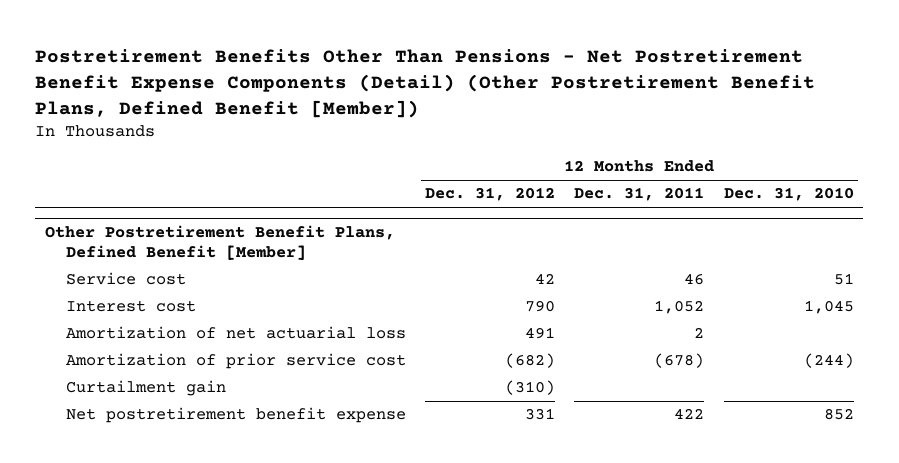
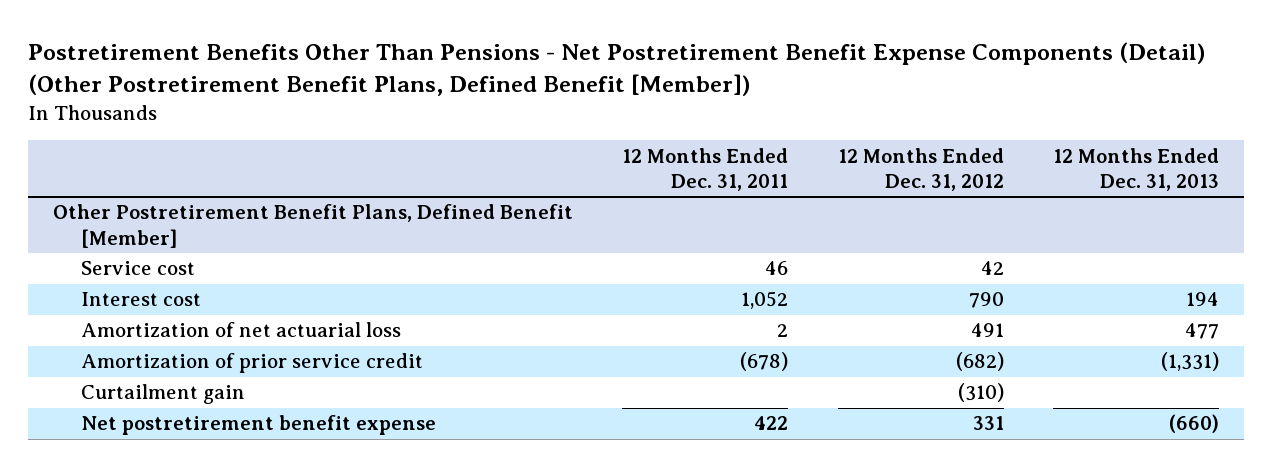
- | 12 Months Ended Dec. 31, 2012 | 12 Months Ended Dec. 31, 2011 | 12 Months Ended Dec. 31, 2010
+ | 12 Months Ended Dec. 31, 2011 | 12 Months Ended Dec. 31, 2012 | 12 Months Ended Dec. 31, 2013
@ Other Postretirement Benefit Plans, Defined Benefit [Member]
- Amortization of prior service cost | (682) | (678) | (244)
+ Amortization of prior service credit | (678) | (682) | (1,331)

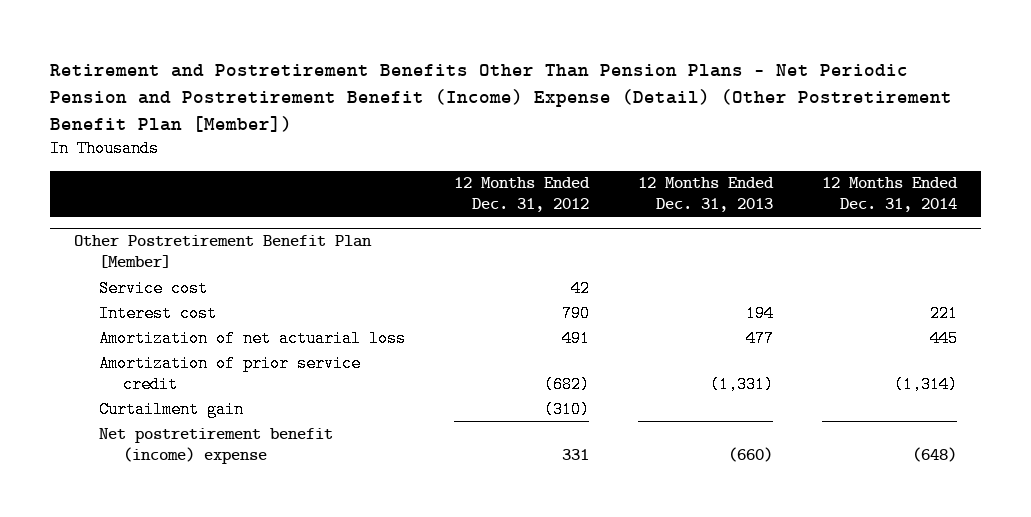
- Postretirement Benefits Other Than Pensions - Net Postretirement Benefit Expense Components (Detail) (Other Postretirement Benefit Plans, Defined Benefit [Member])
+ Retirement and Postretirement Benefits Other Than Pension Plans - Net Periodic Pension and Postretirement Benefit (Income) Expense (Detail) (Other Postretirement Benefit Plan [Member])
- | 12 Months Ended Dec. 31, 2011 | 12 Months Ended Dec. 31, 2012 | 12 Months Ended Dec. 31, 2013
+ | 12 Months Ended Dec. 31, 2012 | 12 Months Ended Dec. 31, 2013 | 12 Months Ended Dec. 31, 2014
- Other Postretirement Benefit Plans, Defined Benefit [Member]
+ Other Postretirement Benefit Plan [Member]
- Net postretirement benefit expense | 422 | 331 | (660)
+ Net postretirement benefit (income) expense | 331 | (660) | (648)

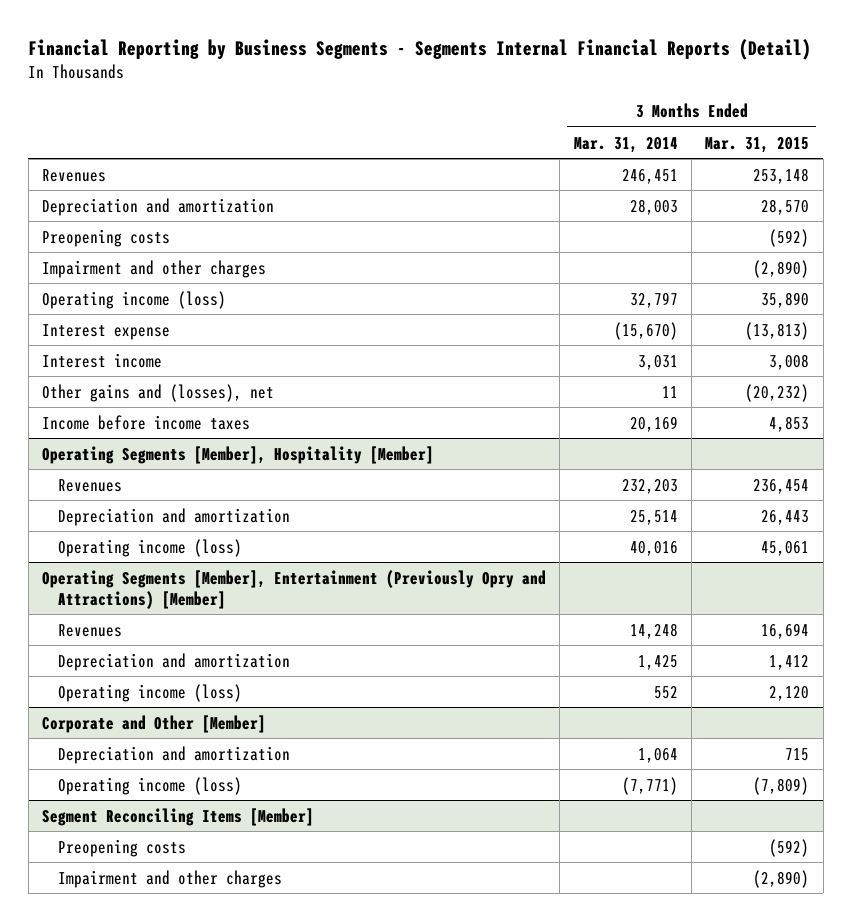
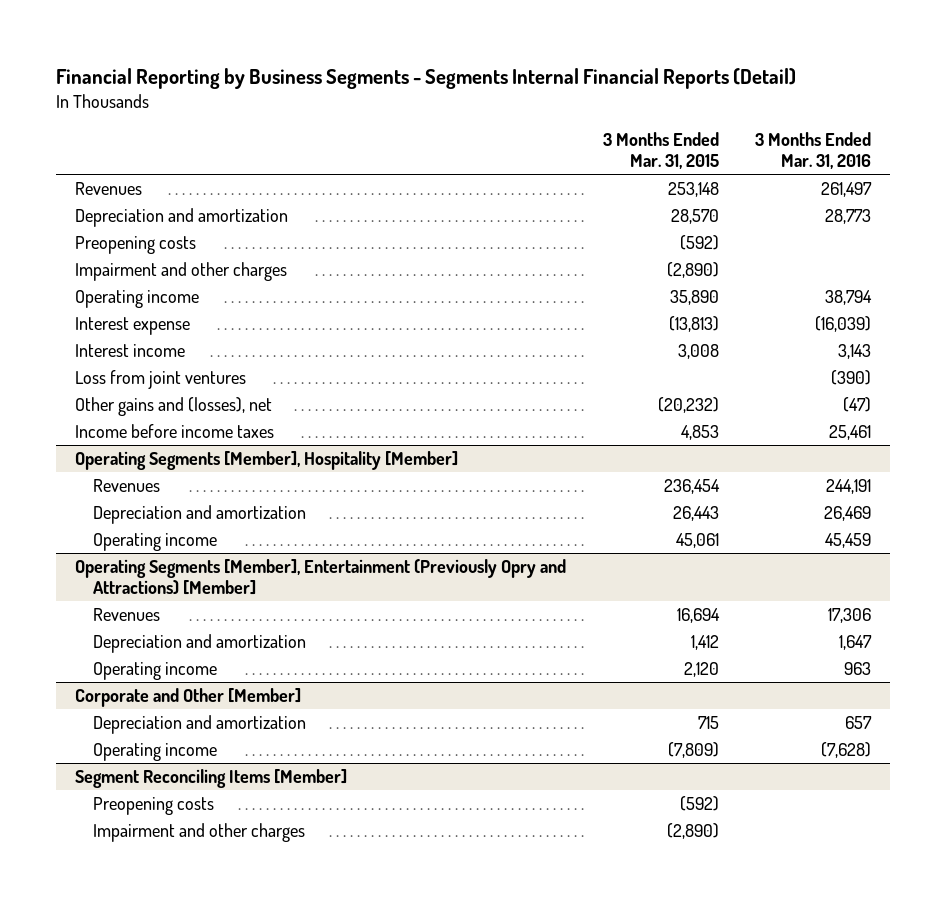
- | 3 Months Ended Mar. 31, 2014 | 3 Months Ended Mar. 31, 2015
+ | 3 Months Ended Mar. 31, 2015 | 3 Months Ended Mar. 31, 2016
- Operating income (loss) | 32,797 | 35,890
+ Operating income | 35,890 | 38,794
+ Loss from joint ventures | | (390)
@ Operating Segments [Member], Hospitality [Member]
- Operating income (loss) | 40,016 | 45,061
+ Operating income | 45,061 | 45,459
@ Operating Segments [Member], Entertainment (Previously Opry and Attractions) [Member]
- Operating income (loss) | 552 | 2,120
+ Operating income | 2,120 | 963
@ Corporate and Other [Member]
- Operating income (loss) | (7,771) | (7,809)
+ Operating income | (7,809) | (7,628)

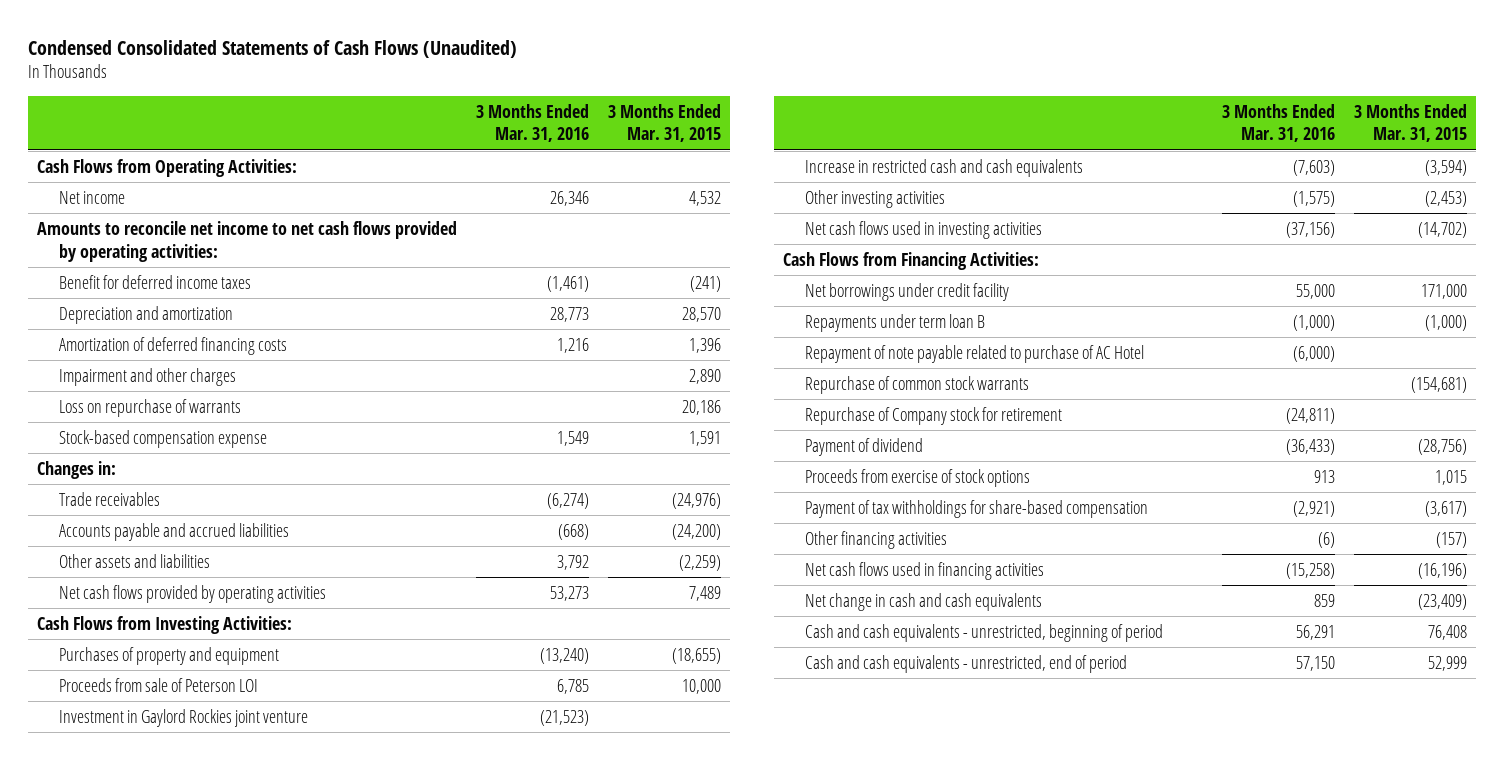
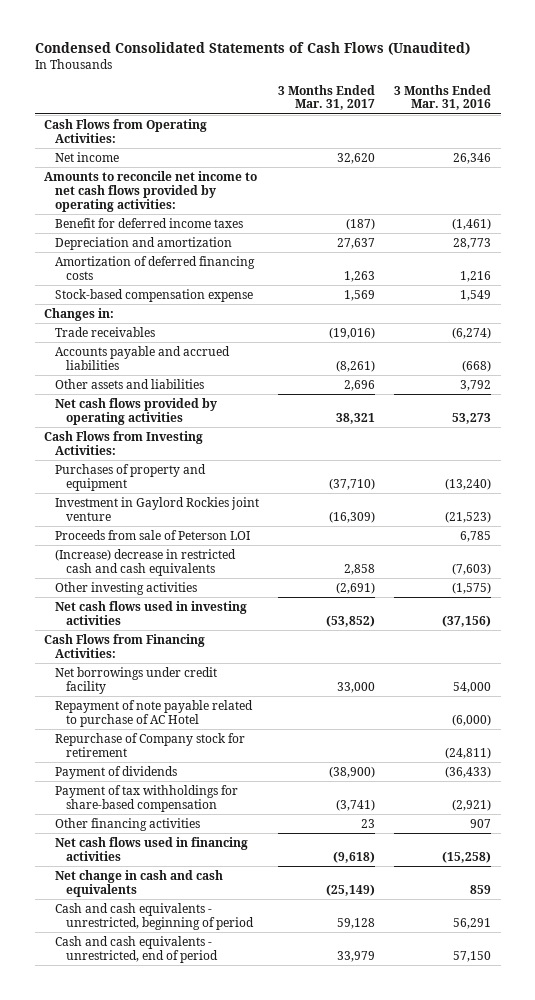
- | 3 Months Ended Mar. 31, 2016 | 3 Months Ended Mar. 31, 2015
+ | 3 Months Ended Mar. 31, 2017 | 3 Months Ended Mar. 31, 2016
- Impairment and other charges | | 2,890
- Loss on repurchase of warrants | | 20,186
- Increase in restricted cash and cash equivalents | (7,603) | (3,594)
moved down: Proceeds from sale of Peterson LOI | | 6,785
+ (Increase) decrease in restricted cash and cash equivalents | 2,858 | (7,603)
- Net borrowings under credit facility | 55,000 | 171,000
- Repayments under term loan B | (1,000) | (1,000)
+ Net borrowings under credit facility | 33,000 | 54,000
- Repurchase of common stock warrants | | (154,681)
- Payment of dividend | (36,433) | (28,756)
- Proceeds from exercise of stock options | 913 | 1,015
+ Payment of dividends | (38,900) | (36,433)
- Other financing activities | (6) | (157)
+ Other financing activities | 23 | 907

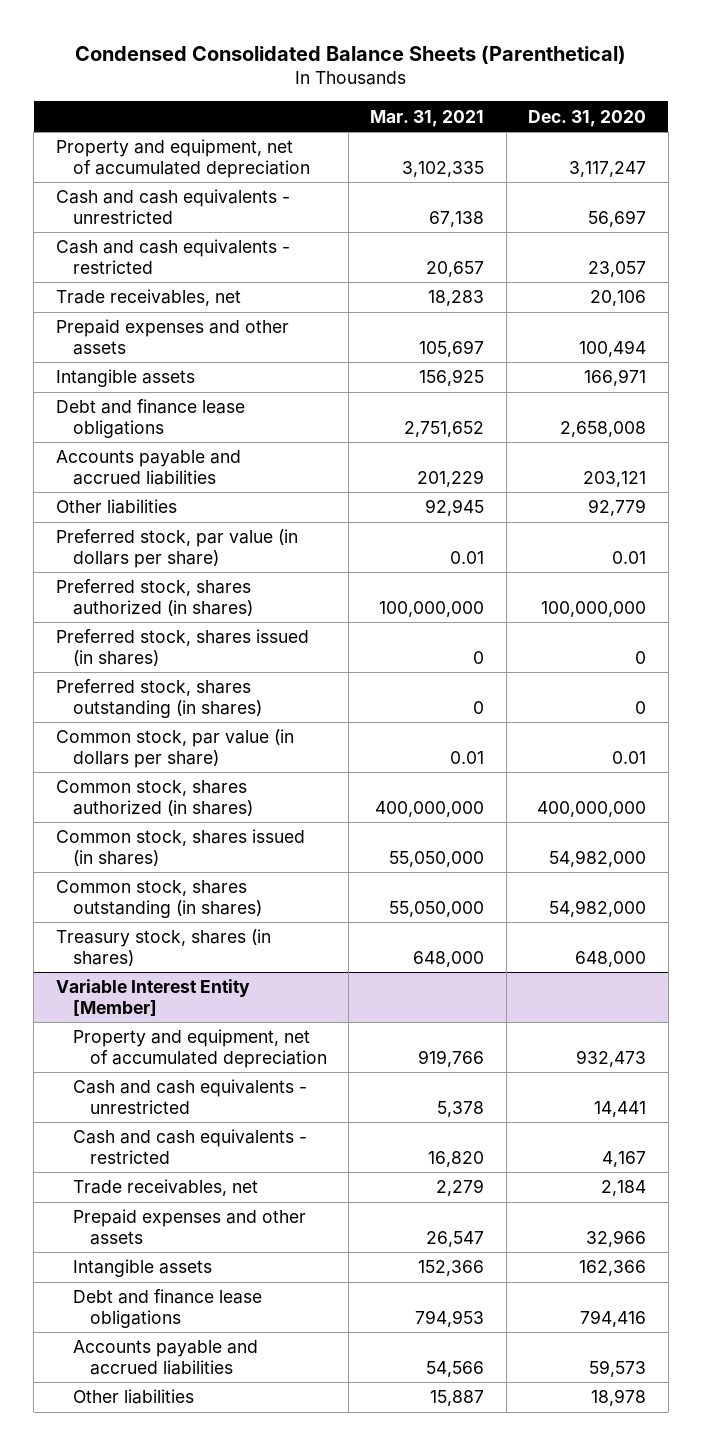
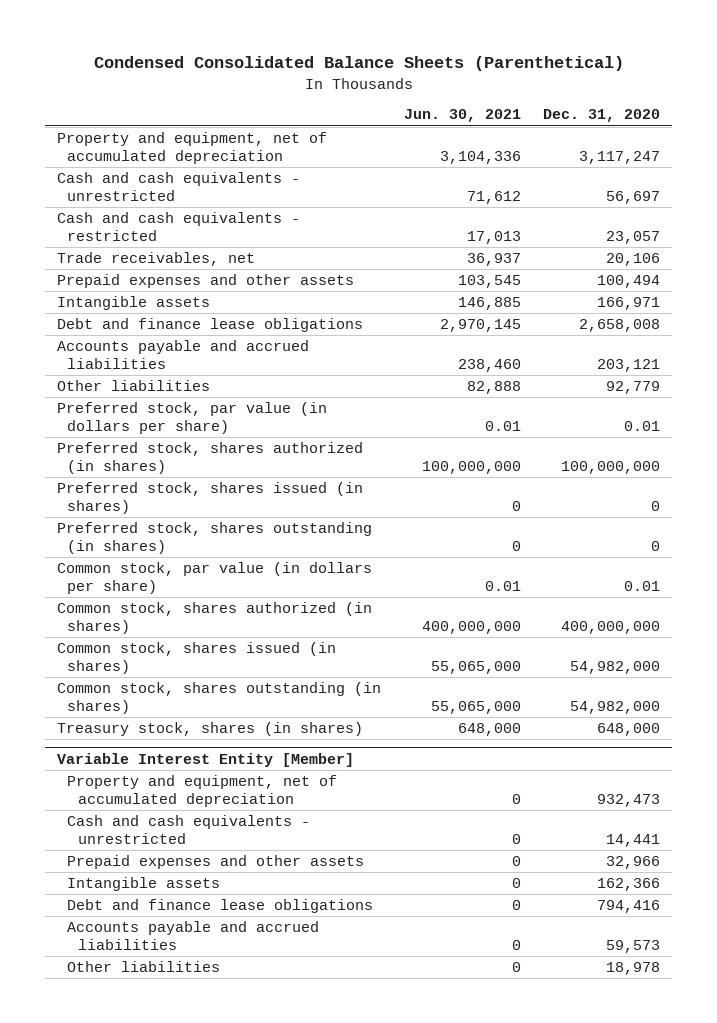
- | Mar. 31, 2021 | Dec. 31, 2020
+ | Jun. 30, 2021 | Dec. 31, 2020
@ Variable Interest Entity [Member]
- Cash and cash equivalents - restricted | 16,820 | 4,167
- Trade receivables, net | 2,279 | 2,184

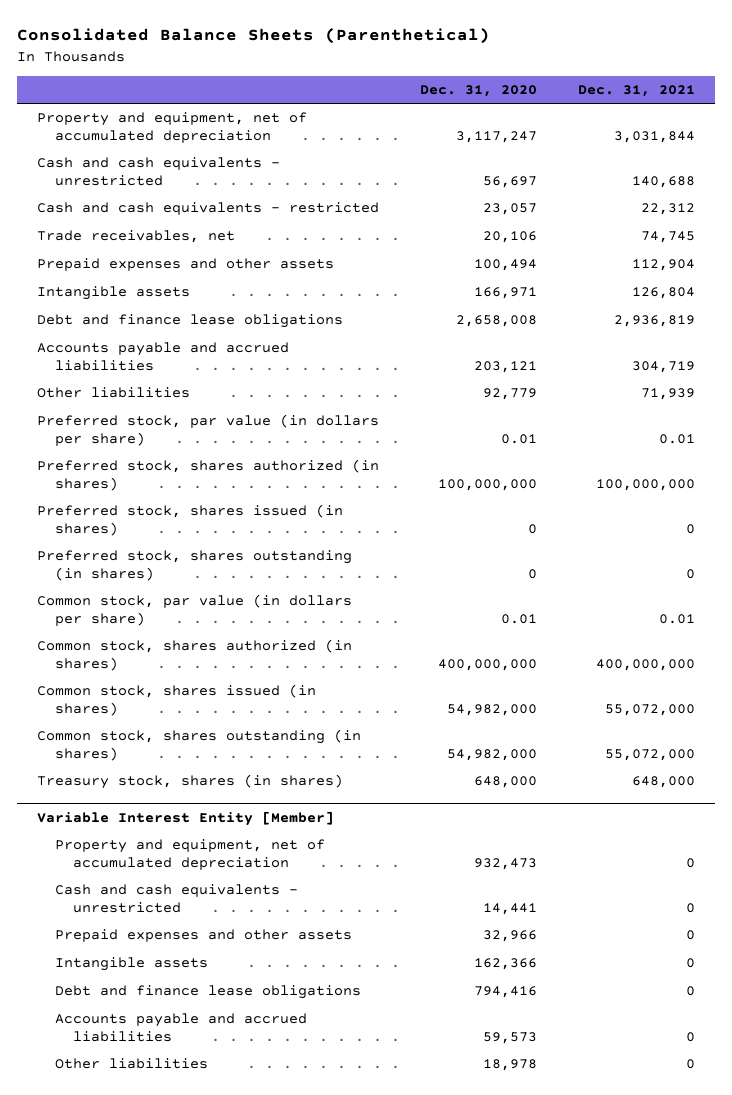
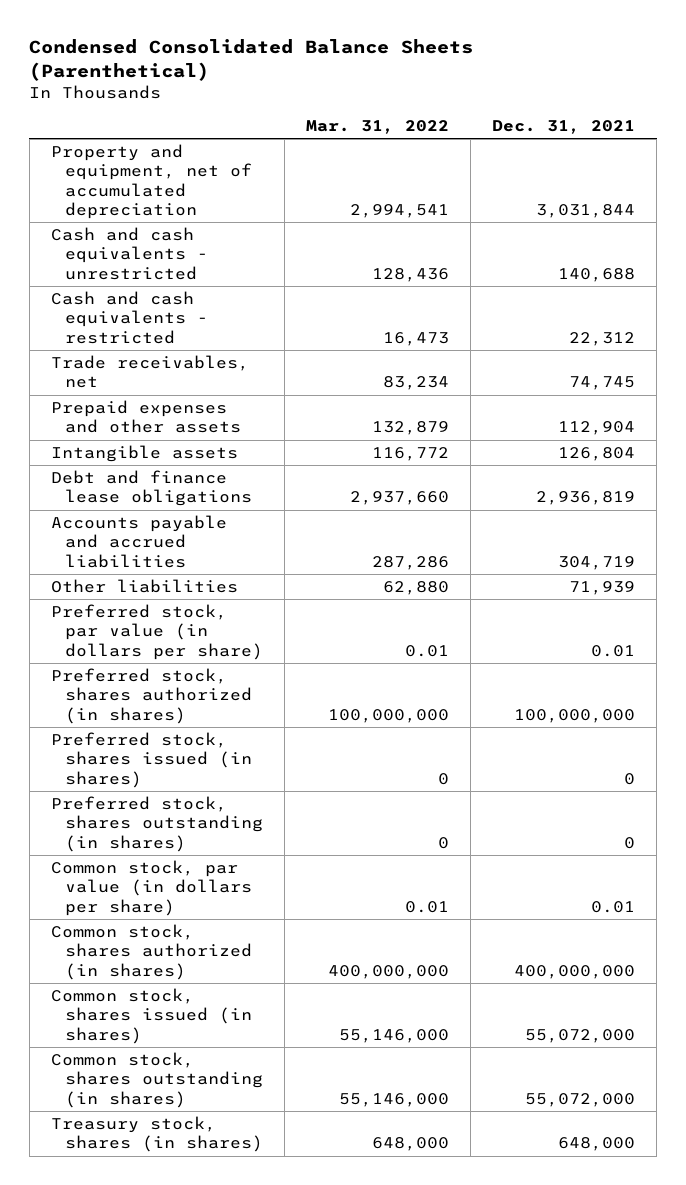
- Consolidated Balance Sheets (Parenthetical)
+ Condensed Consolidated Balance Sheets (Parenthetical)
- | Dec. 31, 2020 | Dec. 31, 2021
+ | Mar. 31, 2022 | Dec. 31, 2021
- Variable Interest Entity [Member]
- Property and equipment, net of accumulated depreciation | 932,473 | 0
- Cash and cash equivalents - unrestricted | 14,441 | 0
- Prepaid expenses and other assets | 32,966 | 0
- Intangible assets | 162,366 | 0
- Debt and finance lease obligations | 794,416 | 0
- Accounts payable and accrued liabilities | 59,573 | 0
- Other liabilities | 18,978 | 0

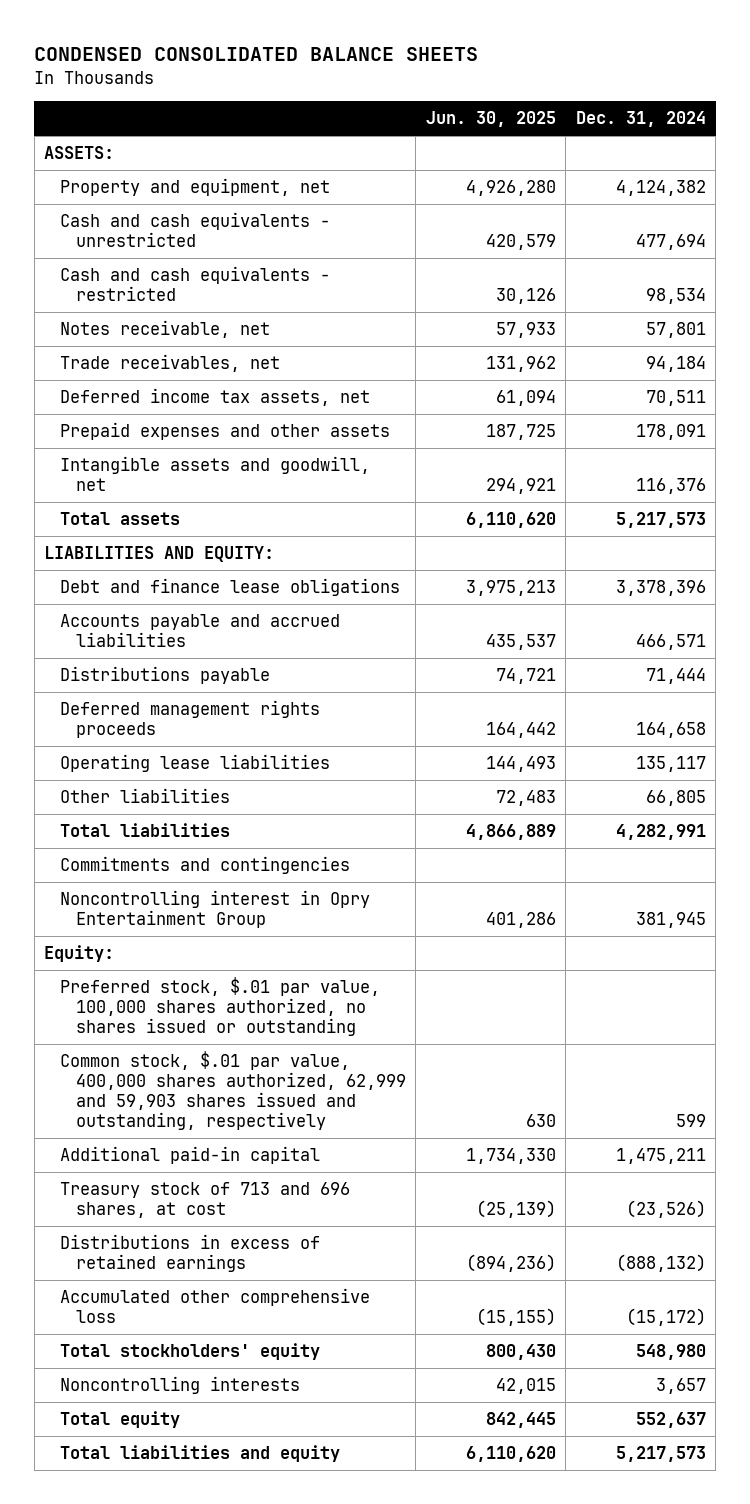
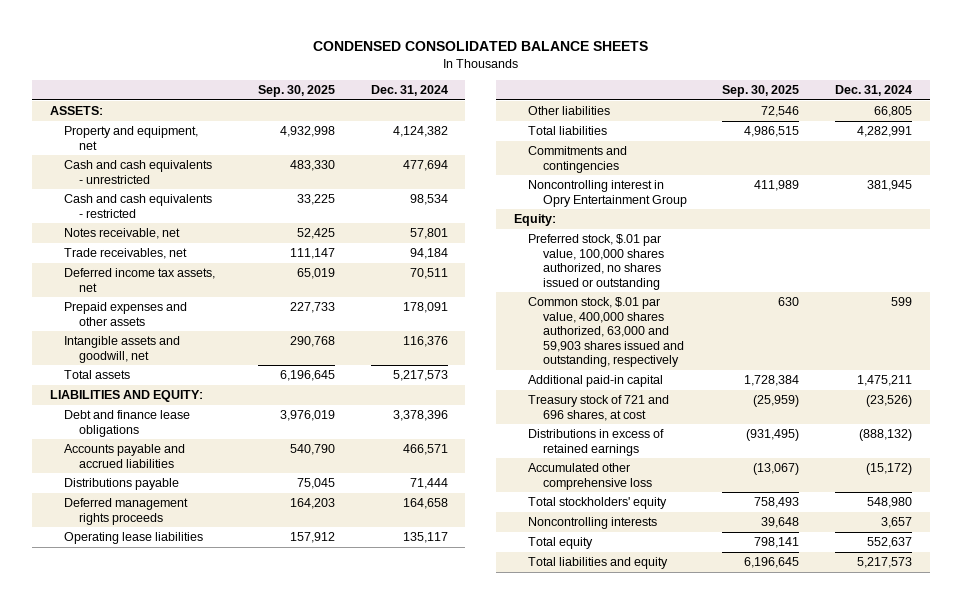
- | Jun. 30, 2025 | Dec. 31, 2024
+ | Sep. 30, 2025 | Dec. 31, 2024
- Common stock, $.01 par value, 400,000 shares authorized, 62,999 and 59,903 shares issued and outstanding, respectively | 630 | 599
+ Common stock, $.01 par value, 400,000 shares authorized, 63,000 and 59,903 shares issued and outstanding, respectively | 630 | 599
- Treasury stock of 713 and 696 shares, at cost | (25,139) | (23,526)
+ Treasury stock of 721 and 696 shares, at cost | (25,959) | (23,526)

